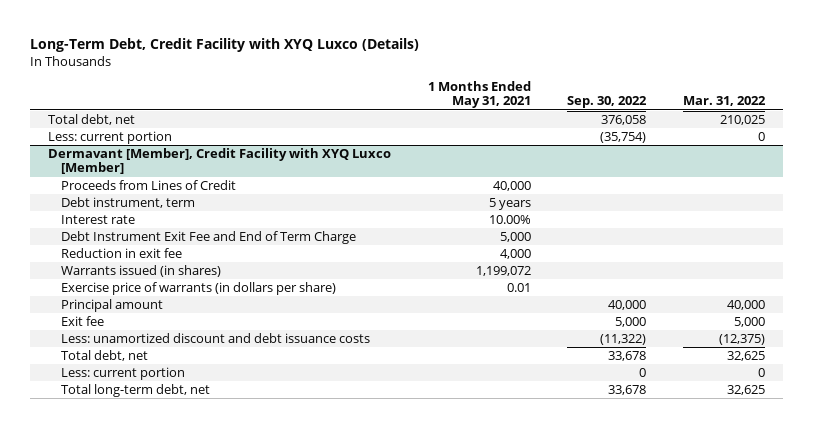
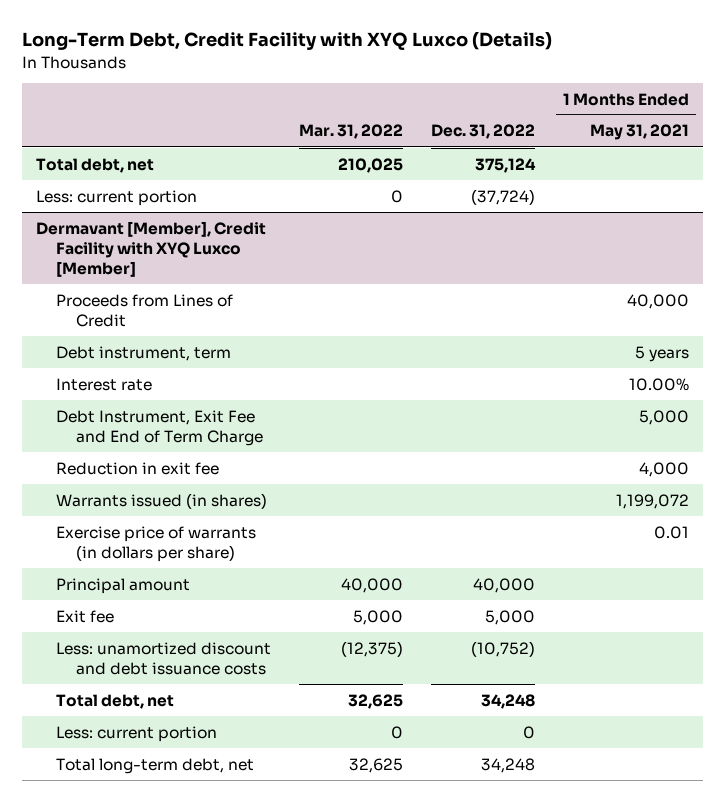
- | 1 Months Ended May 31, 2021 | Sep. 30, 2022 | Mar. 31, 2022
+ | Mar. 31, 2022 | Dec. 31, 2022 | 1 Months Ended May 31, 2021
@ Dermavant [Member], Credit Facility with XYQ Luxco [Member]
- Debt Instrument Exit Fee and End of Term Charge | 5,000 | |
+ Debt Instrument, Exit Fee and End of Term Charge | | | 5,000

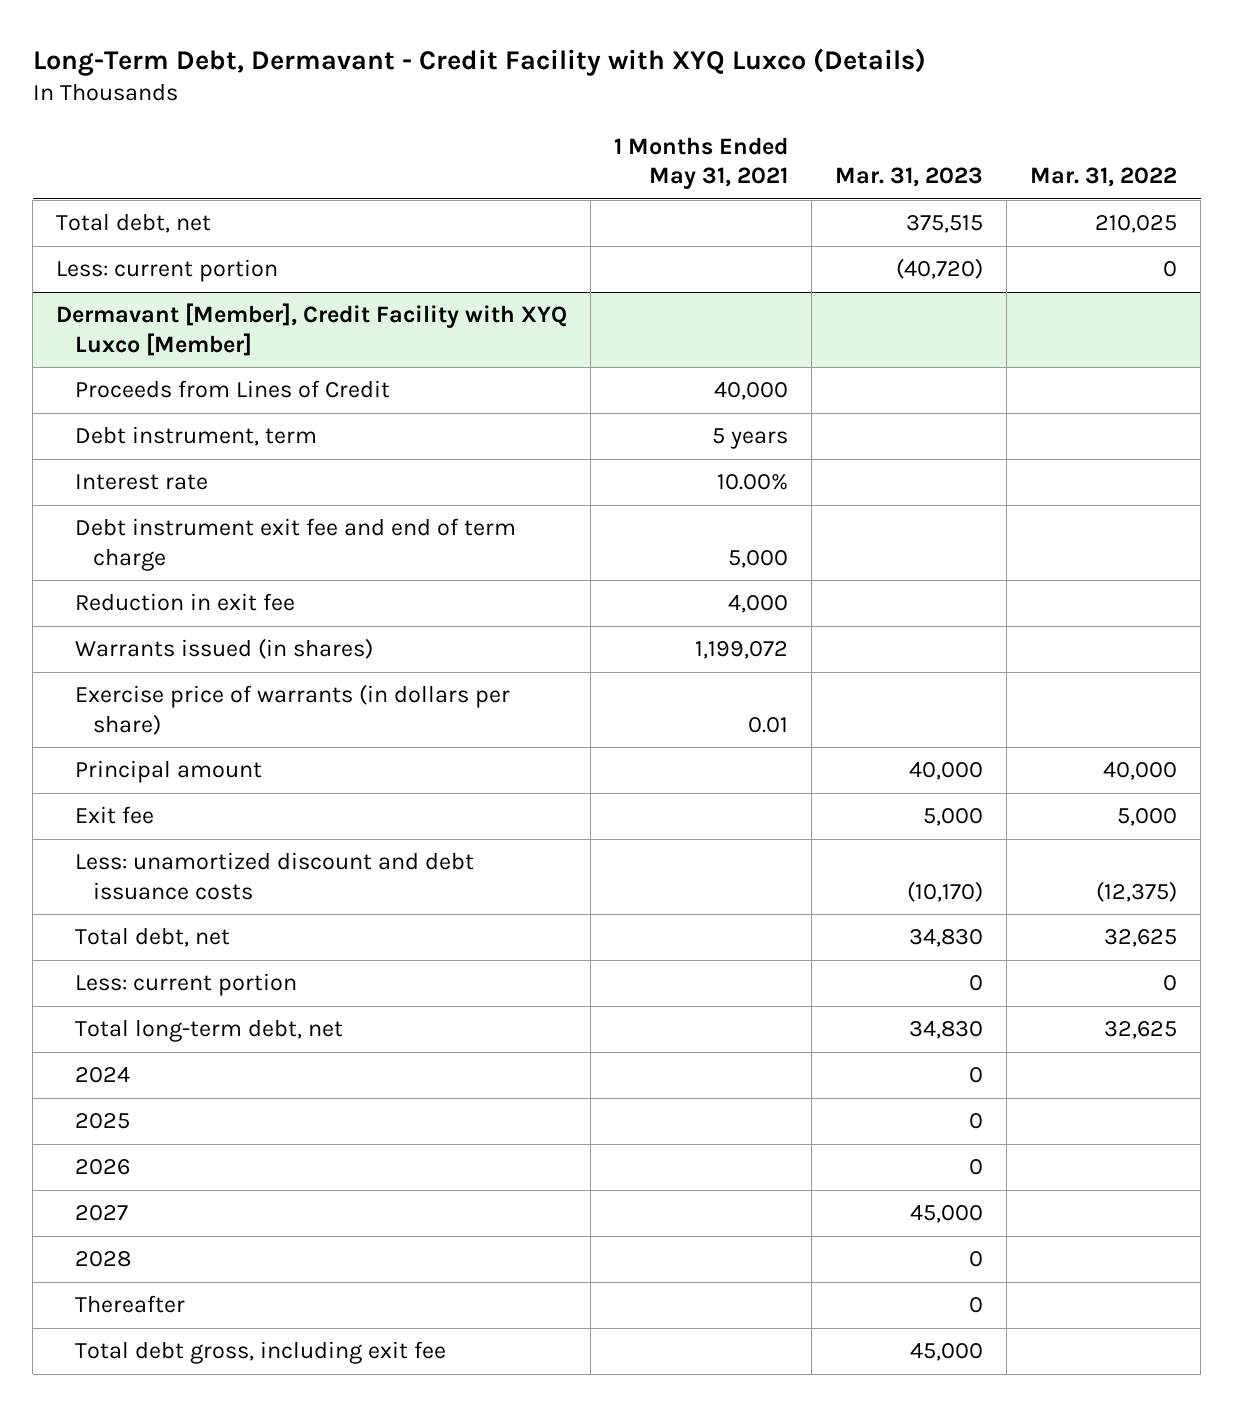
- Long-Term Debt, Credit Facility with XYQ Luxco (Details)
+ Long-Term Debt, Dermavant - Credit Facility with XYQ Luxco (Details)
- | Mar. 31, 2022 | Dec. 31, 2022 | 1 Months Ended May 31, 2021
+ | 1 Months Ended May 31, 2021 | Mar. 31, 2023 | Mar. 31, 2022
@ Dermavant [Member], Credit Facility with XYQ Luxco [Member]
- Debt Instrument, Exit Fee and End of Term Charge | | | 5,000
+ Debt instrument exit fee and end of term charge | 5,000 | |
+ 2024 | | 0 |
+ 2025 | | 0 |
+ 2026 | | 0 |
+ 2027 | | 45,000 |
+ 2028 | | 0 |
+ Thereafter | | 0 |
+ Total debt gross, including exit fee | | 45,000 |

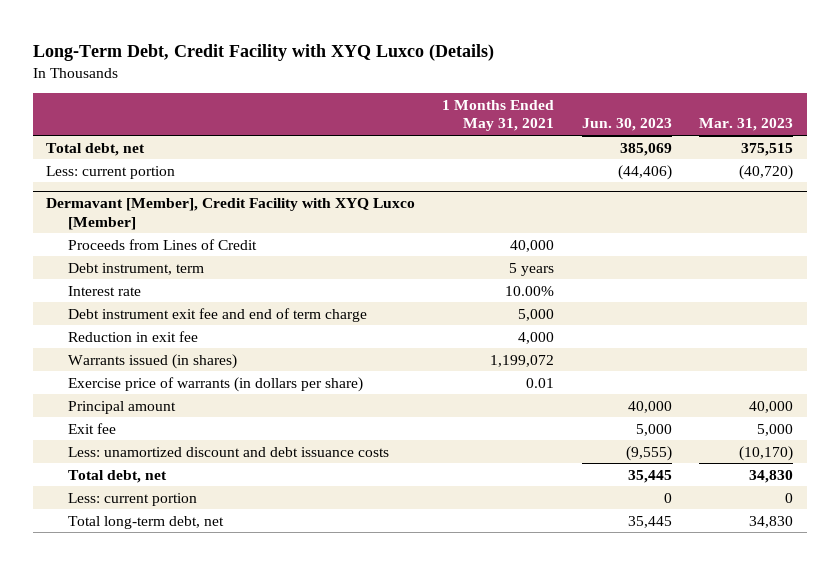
- Long-Term Debt, Dermavant - Credit Facility with XYQ Luxco (Details)
+ Long-Term Debt, Credit Facility with XYQ Luxco (Details)
- | 1 Months Ended May 31, 2021 | Mar. 31, 2023 | Mar. 31, 2022
+ | 1 Months Ended May 31, 2021 | Jun. 30, 2023 | Mar. 31, 2023
@ Dermavant [Member], Credit Facility with XYQ Luxco [Member]
- 2024 | | 0 |
- 2025 | | 0 |
- 2026 | | 0 |
- 2027 | | 45,000 |
- 2028 | | 0 |
- Thereafter | | 0 |
- Total debt gross, including exit fee | | 45,000 |

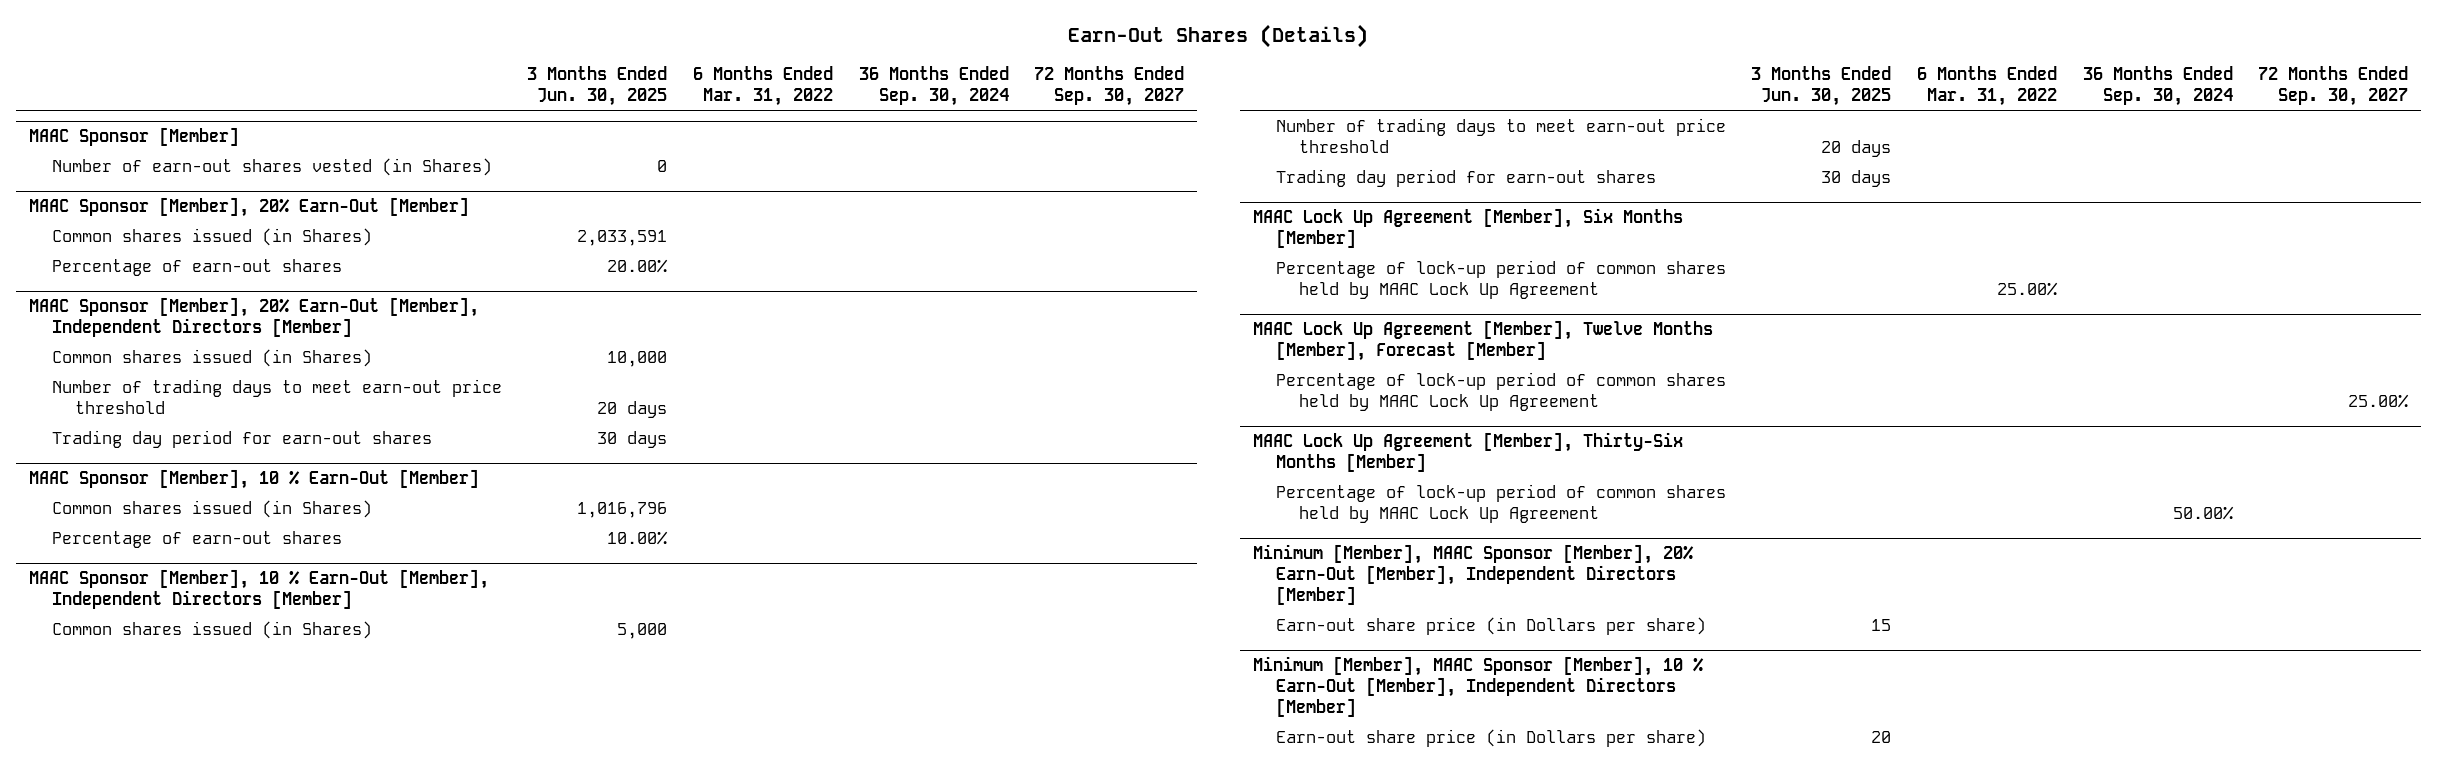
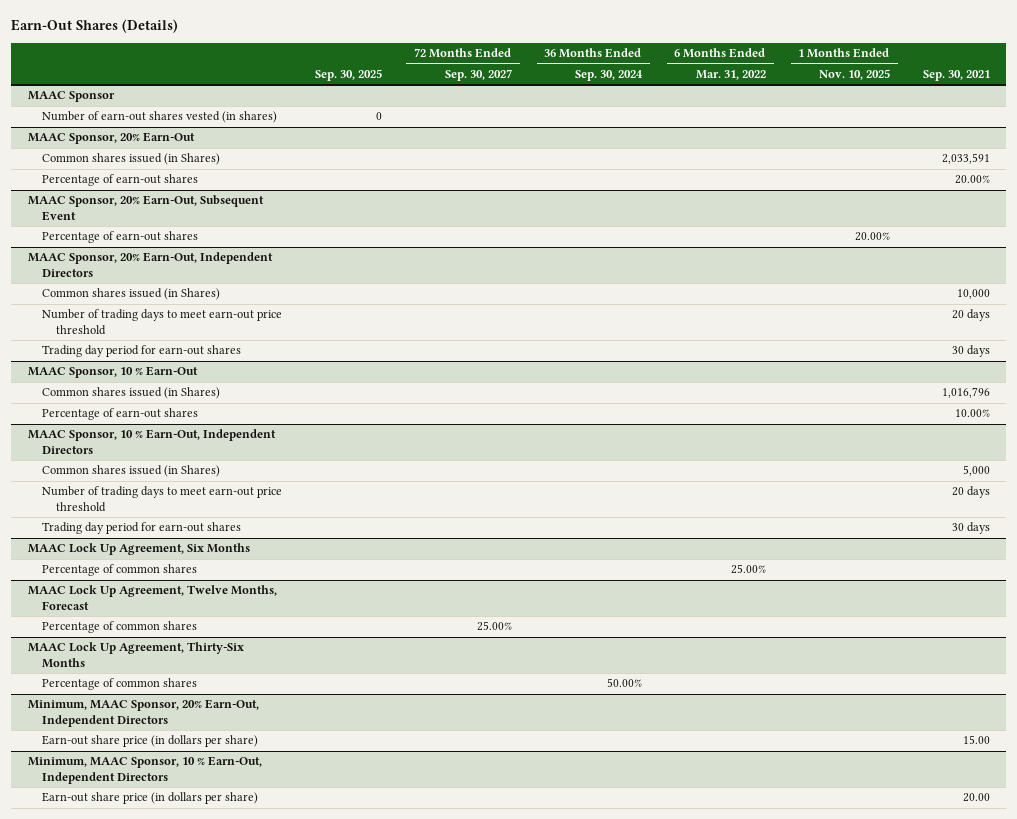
- | 3 Months Ended Jun. 30, 2025 | 6 Months Ended Mar. 31, 2022 | 36 Months Ended Sep. 30, 2024 | 72 Months Ended Sep. 30, 2027
+ | Sep. 30, 2025 | 72 Months Ended Sep. 30, 2027 | 36 Months Ended Sep. 30, 2024 | 6 Months Ended Mar. 31, 2022 | 1 Months Ended Nov. 10, 2025 | Sep. 30, 2021
- MAAC Sponsor [Member]
- Number of earn-out shares vested (in Shares) | 0 | | |
- MAAC Sponsor [Member], 20% Earn-Out [Member]
+ MAAC Sponsor
+ Number of earn-out shares vested (in shares) | 0 | | | | |
+ MAAC Sponsor, 20% Earn-Out
- MAAC Sponsor [Member], 20% Earn-Out [Member], Independent Directors [Member]
+ MAAC Sponsor, 20% Earn-Out, Subsequent Event
+ Percentage of earn-out shares | | | | | 20.00% |
+ MAAC Sponsor, 20% Earn-Out, Independent Directors
- MAAC Sponsor [Member], 10 % Earn-Out [Member]
+ MAAC Sponsor, 10 % Earn-Out
- MAAC Sponsor [Member], 10 % Earn-Out [Member], Independent Directors [Member]
+ MAAC Sponsor, 10 % Earn-Out, Independent Directors
- MAAC Lock Up Agreement [Member], Six Months [Member]
- Percentage of lock-up period of common shares held by MAAC Lock Up Agreement | | 25.00% | |
- MAAC Lock Up Agreement [Member], Twelve Months [Member], Forecast [Member]
- Percentage of lock-up period of common shares held by MAAC Lock Up Agreement | | | | 25.00%
- MAAC Lock Up Agreement [Member], Thirty-Six Months [Member]
- Percentage of lock-up period of common shares held by MAAC Lock Up Agreement | | | 50.00% |
- Minimum [Member], MAAC Sponsor [Member], 20% Earn-Out [Member], Independent Directors [Member]
- Earn-out share price (in Dollars per share) | 15 | | |
- Minimum [Member], MAAC Sponsor [Member], 10 % Earn-Out [Member], Independent Directors [Member]
- Earn-out share price (in Dollars per share) | 20 | | |
+ MAAC Lock Up Agreement, Six Months
+ Percentage of common shares | | | | 25.00% | |
+ MAAC Lock Up Agreement, Twelve Months, Forecast
+ Percentage of common shares | | 25.00% | | | |
+ MAAC Lock Up Agreement, Thirty-Six Months
+ Percentage of common shares | | | 50.00% | | |
+ Minimum, MAAC Sponsor, 20% Earn-Out, Independent Directors
+ Earn-out share price (in dollars per share) | | | | | | 15.00
+ Minimum, MAAC Sponsor, 10 % Earn-Out, Independent Directors
+ Earn-out share price (in dollars per share) | | | | | | 20.00

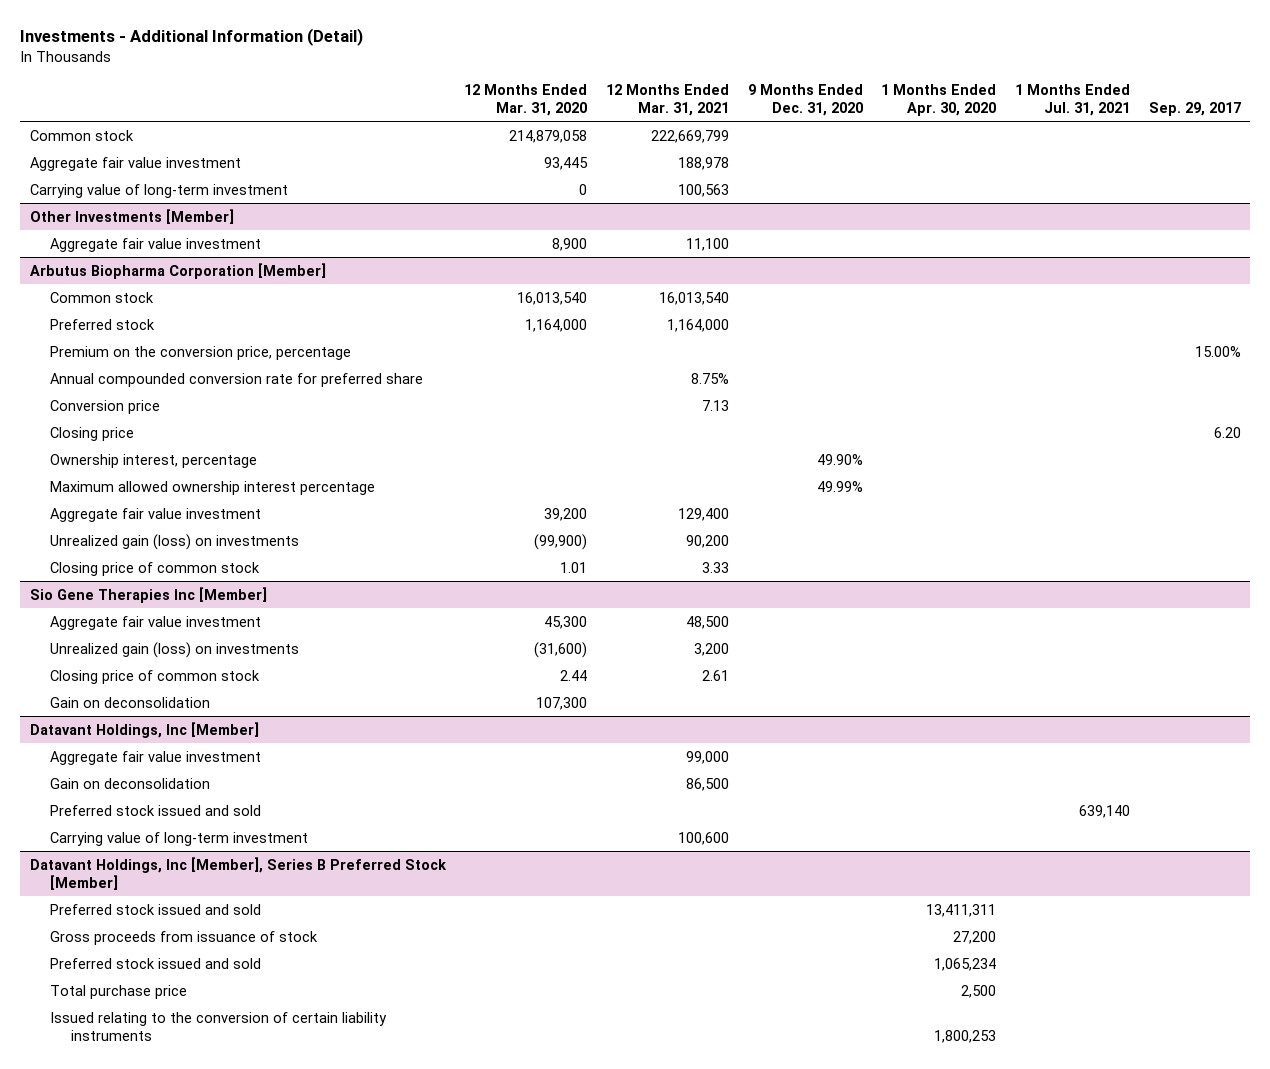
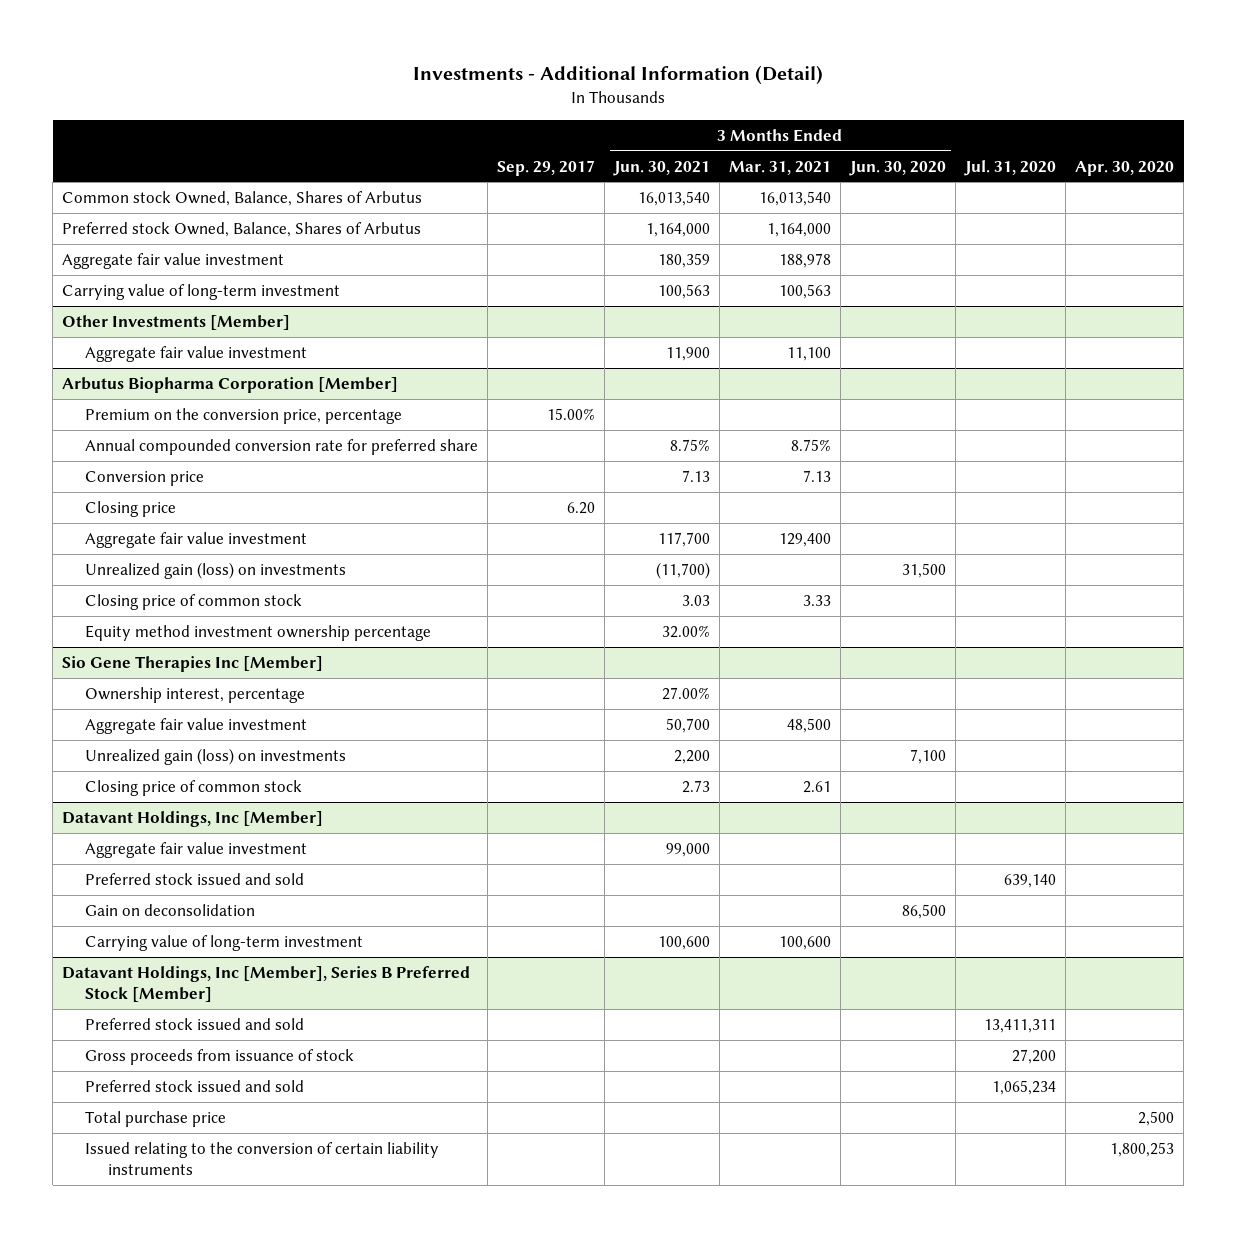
- | 12 Months Ended Mar. 31, 2020 | 12 Months Ended Mar. 31, 2021 | 9 Months Ended Dec. 31, 2020 | 1 Months Ended Apr. 30, 2020 | 1 Months Ended Jul. 31, 2021 | Sep. 29, 2017
+ | Sep. 29, 2017 | 3 Months Ended Jun. 30, 2021 | 3 Months Ended Mar. 31, 2021 | 3 Months Ended Jun. 30, 2020 | Jul. 31, 2020 | Apr. 30, 2020
- Common stock | 214,879,058 | 222,669,799 | | | |
+ Common stock Owned, Balance, Shares of Arbutus | | 16,013,540 | 16,013,540 | | |
+ Preferred stock Owned, Balance, Shares of Arbutus | | 1,164,000 | 1,164,000 | | |
@ Arbutus Biopharma Corporation [Member]
- Common stock | 16,013,540 | 16,013,540 | | | |
- Preferred stock | 1,164,000 | 1,164,000 | | | |
- Ownership interest, percentage | | | 49.90% | | |
- Maximum allowed ownership interest percentage | | | 49.99% | | |
+ Equity method investment ownership percentage | | 32.00% | | | |
@ Sio Gene Therapies Inc [Member]
+ Ownership interest, percentage | | 27.00% | | | |
- Gain on deconsolidation | 107,300 | | | | |
@ Datavant Holdings, Inc [Member]
moved down: Gain on deconsolidation | | | | 86,500 | |

